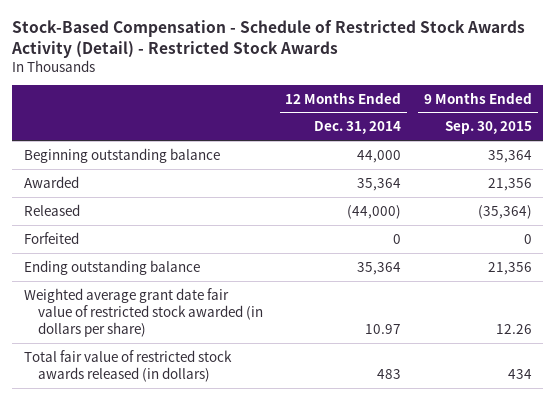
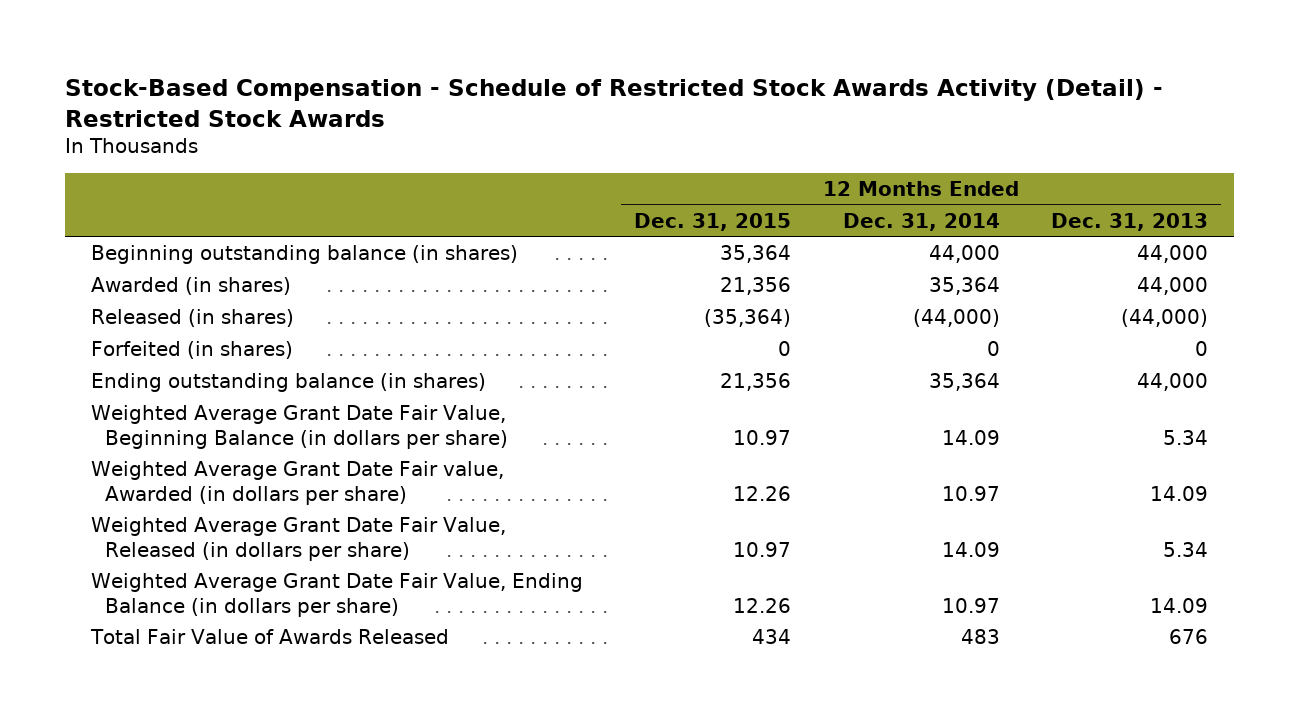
- | 12 Months Ended Dec. 31, 2014 | 9 Months Ended Sep. 30, 2015
+ | 12 Months Ended Dec. 31, 2015 | 12 Months Ended Dec. 31, 2014 | 12 Months Ended Dec. 31, 2013
- Beginning outstanding balance | 44,000 | 35,364
- Awarded | 35,364 | 21,356
- Released | (44,000) | (35,364)
- Forfeited | 0 | 0
- Ending outstanding balance | 35,364 | 21,356
- Weighted average grant date fair value of restricted stock awarded (in dollars per share) | 10.97 | 12.26
- Total fair value of restricted stock awards released (in dollars) | 483 | 434
+ Beginning outstanding balance (in shares) | 35,364 | 44,000 | 44,000
+ Awarded (in shares) | 21,356 | 35,364 | 44,000
+ Released (in shares) | (35,364) | (44,000) | (44,000)
+ Forfeited (in shares) | 0 | 0 | 0
+ Ending outstanding balance (in shares) | 21,356 | 35,364 | 44,000
+ Weighted Average Grant Date Fair Value, Beginning Balance (in dollars per share) | 10.97 | 14.09 | 5.34
+ Weighted Average Grant Date Fair value, Awarded (in dollars per share) | 12.26 | 10.97 | 14.09
+ Weighted Average Grant Date Fair Value, Released (in dollars per share) | 10.97 | 14.09 | 5.34
+ Weighted Average Grant Date Fair Value, Ending Balance (in dollars per share) | 12.26 | 10.97 | 14.09
+ Total Fair Value of Awards Released | 434 | 483 | 676

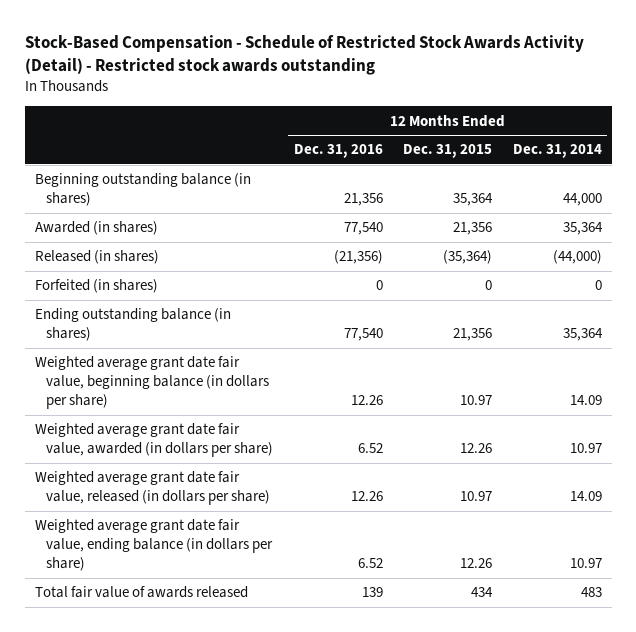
- Stock-Based Compensation - Schedule of Restricted Stock Awards Activity (Detail) - Restricted Stock Awards
+ Stock-Based Compensation - Schedule of Restricted Stock Awards Activity (Detail) - Restricted stock awards outstanding
- | 12 Months Ended Dec. 31, 2015 | 12 Months Ended Dec. 31, 2014 | 12 Months Ended Dec. 31, 2013
+ | 12 Months Ended Dec. 31, 2016 | 12 Months Ended Dec. 31, 2015 | 12 Months Ended Dec. 31, 2014
- Weighted Average Grant Date Fair Value, Beginning Balance (in dollars per share) | 10.97 | 14.09 | 5.34
- Weighted Average Grant Date Fair value, Awarded (in dollars per share) | 12.26 | 10.97 | 14.09
- Weighted Average Grant Date Fair Value, Released (in dollars per share) | 10.97 | 14.09 | 5.34
- Weighted Average Grant Date Fair Value, Ending Balance (in dollars per share) | 12.26 | 10.97 | 14.09
- Total Fair Value of Awards Released | 434 | 483 | 676
+ Weighted average grant date fair value, beginning balance (in dollars per share) | 12.26 | 10.97 | 14.09
+ Weighted average grant date fair value, awarded (in dollars per share) | 6.52 | 12.26 | 10.97
+ Weighted average grant date fair value, released (in dollars per share) | 12.26 | 10.97 | 14.09
+ Weighted average grant date fair value, ending balance (in dollars per share) | 6.52 | 12.26 | 10.97
+ Total fair value of awards released | 139 | 434 | 483

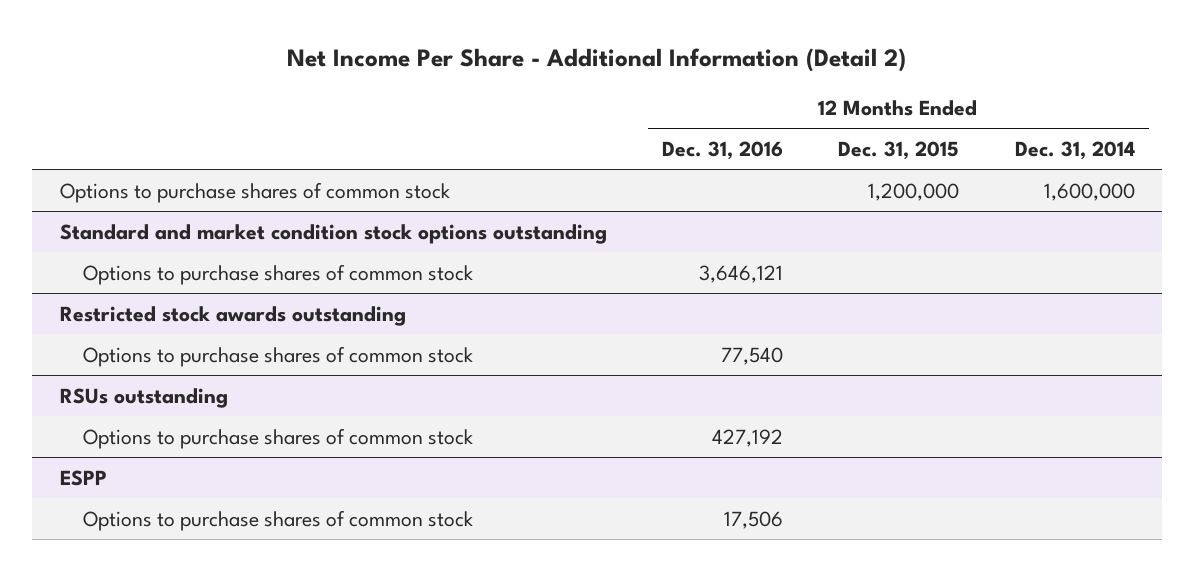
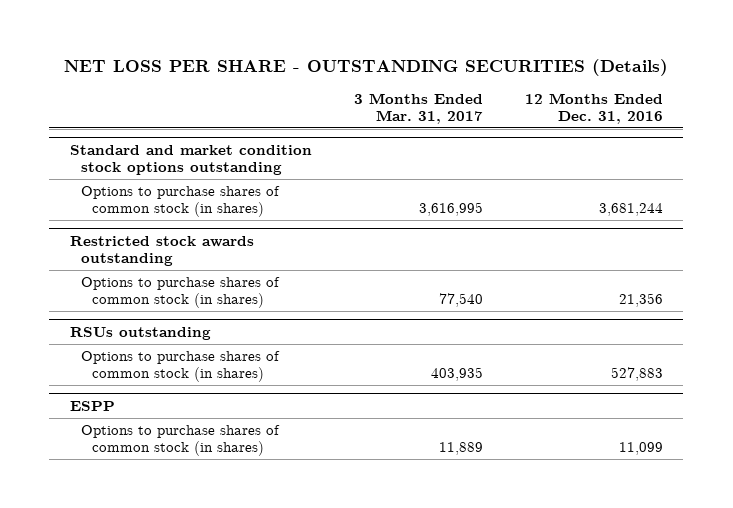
- Net Income Per Share - Additional Information (Detail 2)
+ NET LOSS PER SHARE - OUTSTANDING SECURITIES (Details)
- | 12 Months Ended Dec. 31, 2016 | 12 Months Ended Dec. 31, 2015 | 12 Months Ended Dec. 31, 2014
+ | 3 Months Ended Mar. 31, 2017 | 12 Months Ended Dec. 31, 2016
- Options to purchase shares of common stock | | 1,200,000 | 1,600,000
@ Standard and market condition stock options outstanding
- Options to purchase shares of common stock | 3,646,121 | |
+ Options to purchase shares of common stock (in shares) | 3,616,995 | 3,681,244
@ Restricted stock awards outstanding
- Options to purchase shares of common stock | 77,540 | |
+ Options to purchase shares of common stock (in shares) | 77,540 | 21,356
@ RSUs outstanding
- Options to purchase shares of common stock | 427,192 | |
+ Options to purchase shares of common stock (in shares) | 403,935 | 527,883
@ ESPP
- Options to purchase shares of common stock | 17,506 | |
+ Options to purchase shares of common stock (in shares) | 11,889 | 11,099

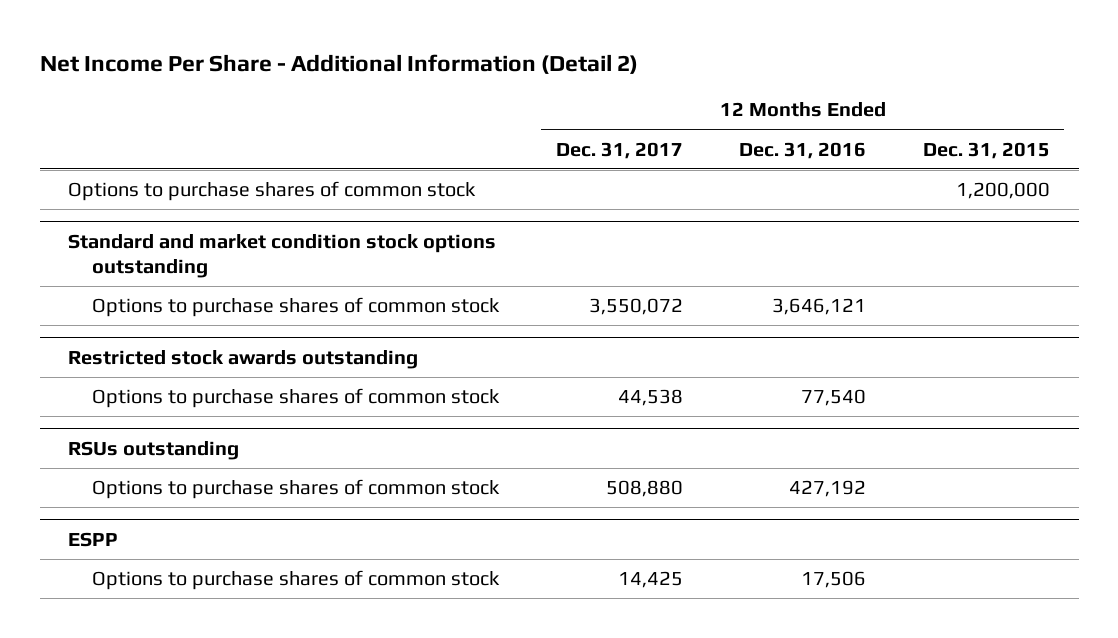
- NET LOSS PER SHARE - OUTSTANDING SECURITIES (Details)
+ Net Income Per Share - Additional Information (Detail 2)
- | 3 Months Ended Mar. 31, 2017 | 12 Months Ended Dec. 31, 2016
+ | 12 Months Ended Dec. 31, 2017 | 12 Months Ended Dec. 31, 2016 | 12 Months Ended Dec. 31, 2015
+ Options to purchase shares of common stock | | | 1,200,000
@ Standard and market condition stock options outstanding
- Options to purchase shares of common stock (in shares) | 3,616,995 | 3,681,244
+ Options to purchase shares of common stock | 3,550,072 | 3,646,121 |
@ Restricted stock awards outstanding
- Options to purchase shares of common stock (in shares) | 77,540 | 21,356
+ Options to purchase shares of common stock | 44,538 | 77,540 |
@ RSUs outstanding
- Options to purchase shares of common stock (in shares) | 403,935 | 527,883
+ Options to purchase shares of common stock | 508,880 | 427,192 |
@ ESPP
- Options to purchase shares of common stock (in shares) | 11,889 | 11,099
+ Options to purchase shares of common stock | 14,425 | 17,506 |

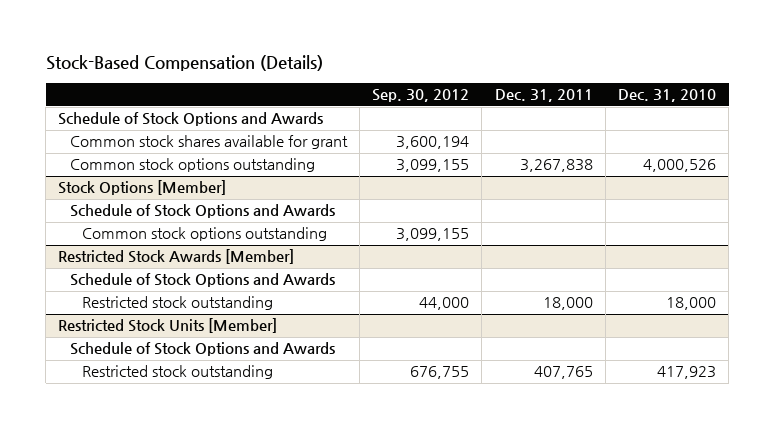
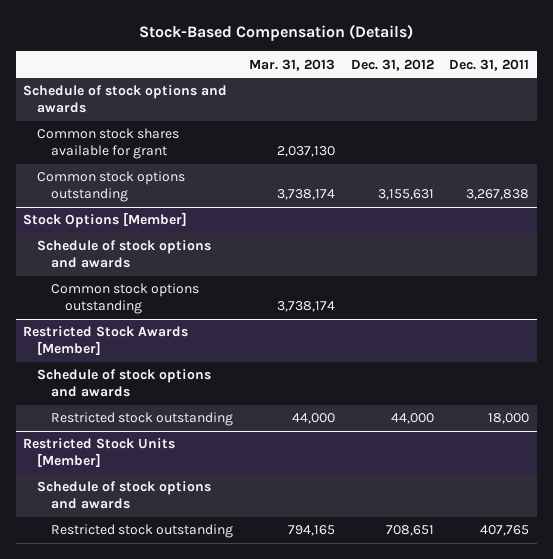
- | Sep. 30, 2012 | Dec. 31, 2011 | Dec. 31, 2010
+ | Mar. 31, 2013 | Dec. 31, 2012 | Dec. 31, 2011
- Schedule of Stock Options and Awards
+ Schedule of stock options and awards
@ Stock Options [Member]
- Schedule of Stock Options and Awards
+ Schedule of stock options and awards
@ Restricted Stock Awards [Member]
- Schedule of Stock Options and Awards
+ Schedule of stock options and awards
@ Restricted Stock Units [Member]
- Schedule of Stock Options and Awards
+ Schedule of stock options and awards

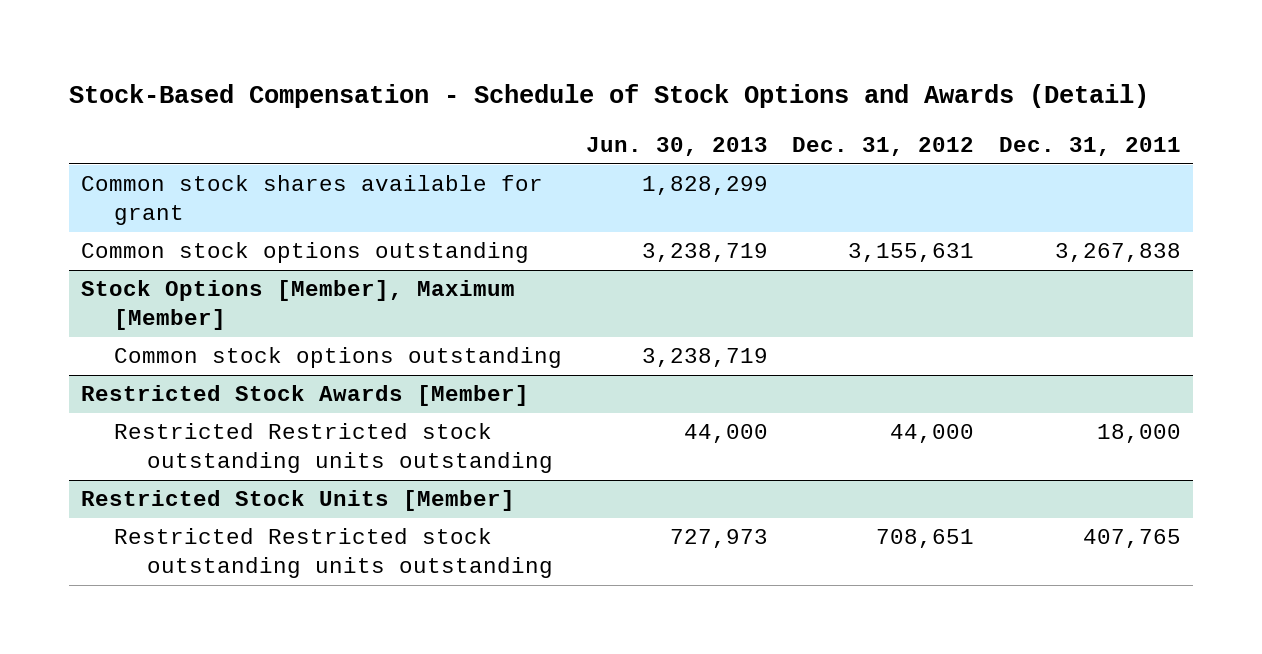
- Stock-Based Compensation (Details)
+ Stock-Based Compensation - Schedule of Stock Options and Awards (Detail)
- | Mar. 31, 2013 | Dec. 31, 2012 | Dec. 31, 2011
+ | Jun. 30, 2013 | Dec. 31, 2012 | Dec. 31, 2011
- Schedule of stock options and awards
- Stock Options [Member]
- Schedule of stock options and awards
+ Stock Options [Member], Maximum [Member]
@ Restricted Stock Awards [Member]
- Schedule of stock options and awards
- Restricted stock outstanding | 44,000 | 44,000 | 18,000
+ Restricted Restricted stock outstanding units outstanding | 44,000 | 44,000 | 18,000
@ Restricted Stock Units [Member]
- Schedule of stock options and awards
- Restricted stock outstanding | 794,165 | 708,651 | 407,765
+ Restricted Restricted stock outstanding units outstanding | 727,973 | 708,651 | 407,765

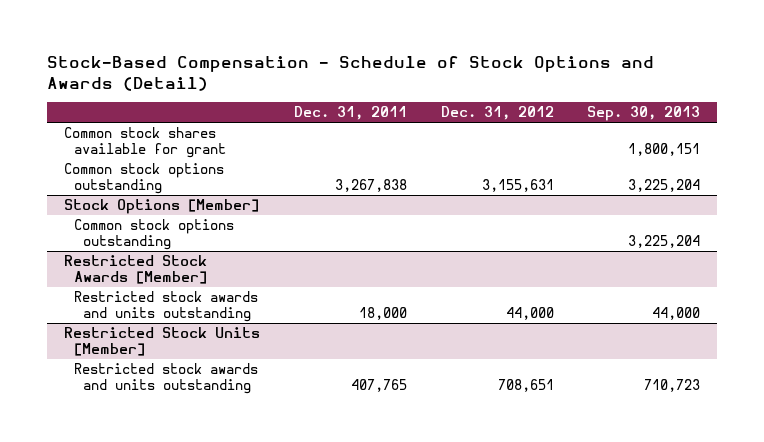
- | Jun. 30, 2013 | Dec. 31, 2012 | Dec. 31, 2011
+ | Dec. 31, 2011 | Dec. 31, 2012 | Sep. 30, 2013
- Stock Options [Member], Maximum [Member]
+ Stock Options [Member]
@ Restricted Stock Awards [Member]
- Restricted Restricted stock outstanding units outstanding | 44,000 | 44,000 | 18,000
+ Restricted stock awards and units outstanding | 18,000 | 44,000 | 44,000
@ Restricted Stock Units [Member]
- Restricted Restricted stock outstanding units outstanding | 727,973 | 708,651 | 407,765
+ Restricted stock awards and units outstanding | 407,765 | 708,651 | 710,723

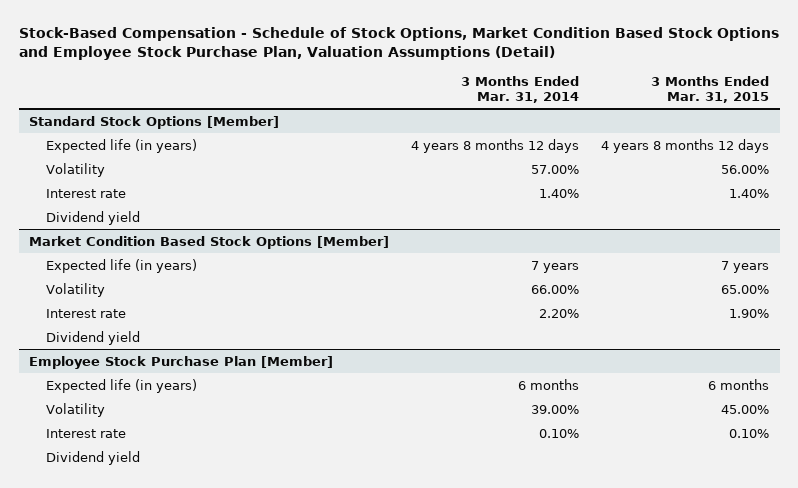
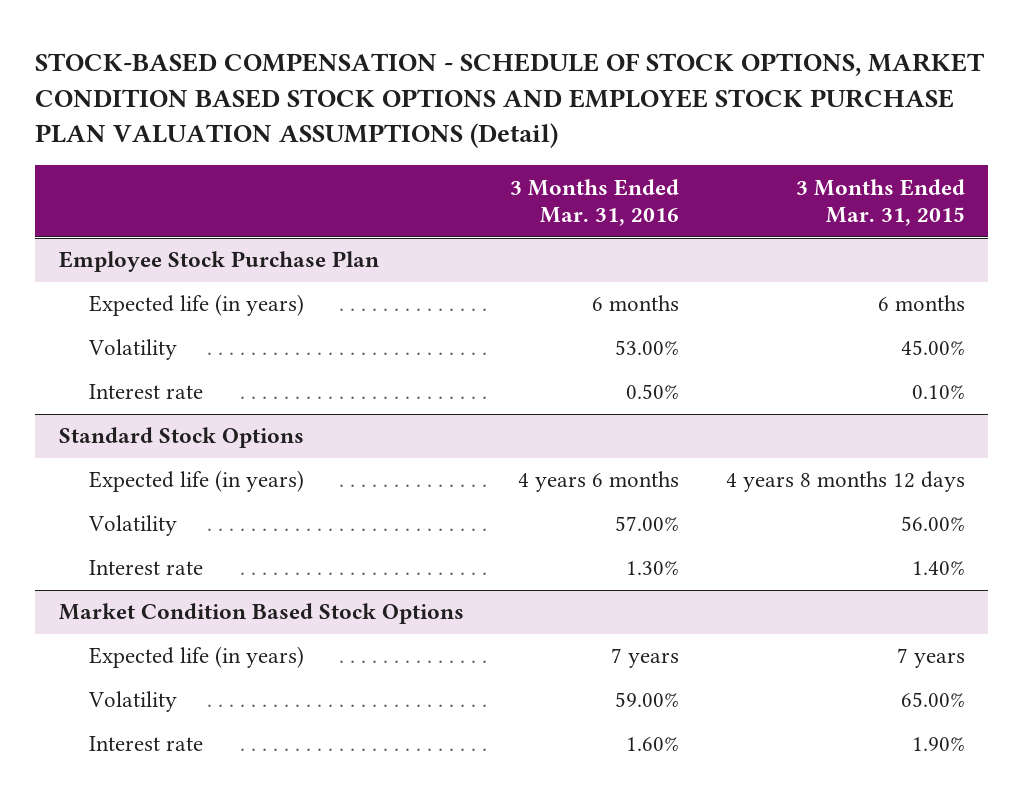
- Stock-Based Compensation - Schedule of Stock Options, Market Condition Based Stock Options and Employee Stock Purchase Plan, Valuation Assumptions (Detail)
+ STOCK-BASED COMPENSATION - SCHEDULE OF STOCK OPTIONS, MARKET CONDITION BASED STOCK OPTIONS AND EMPLOYEE STOCK PURCHASE PLAN VALUATION ASSUMPTIONS (Detail)
- | 3 Months Ended Mar. 31, 2014 | 3 Months Ended Mar. 31, 2015
+ | 3 Months Ended Mar. 31, 2016 | 3 Months Ended Mar. 31, 2015
- Standard Stock Options [Member]
+ Employee Stock Purchase Plan
+ Expected life (in years) | 6 months | 6 months
+ Volatility | 53.00% | 45.00%
+ Interest rate | 0.50% | 0.10%
+ Standard Stock Options
- Dividend yield
- Market Condition Based Stock Options [Member]
+ Market Condition Based Stock Options
- Dividend yield
- Employee Stock Purchase Plan [Member]
- Expected life (in years) | 6 months | 6 months
- Volatility | 39.00% | 45.00%
- Interest rate | 0.10% | 0.10%
- Dividend yield

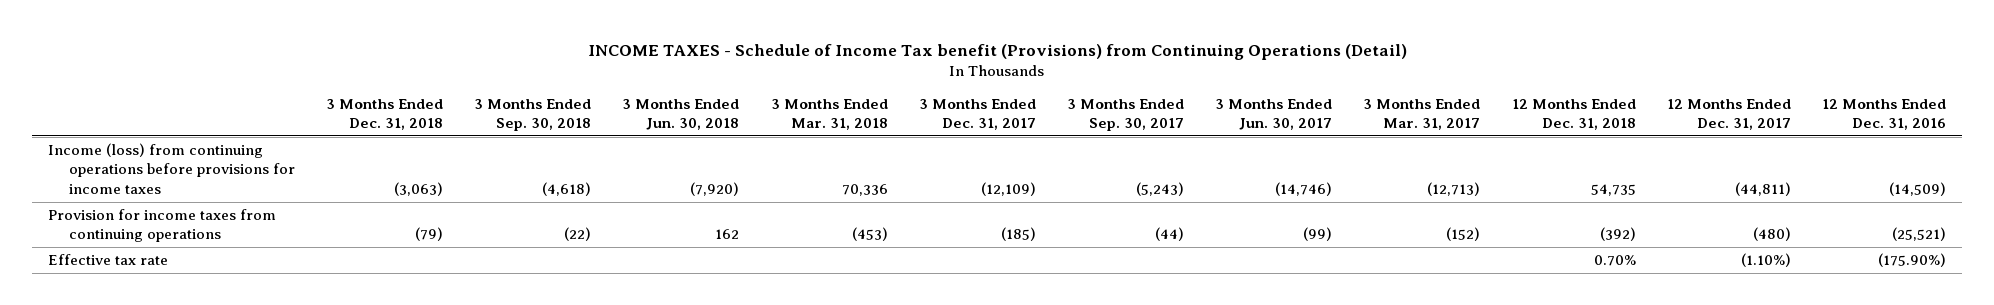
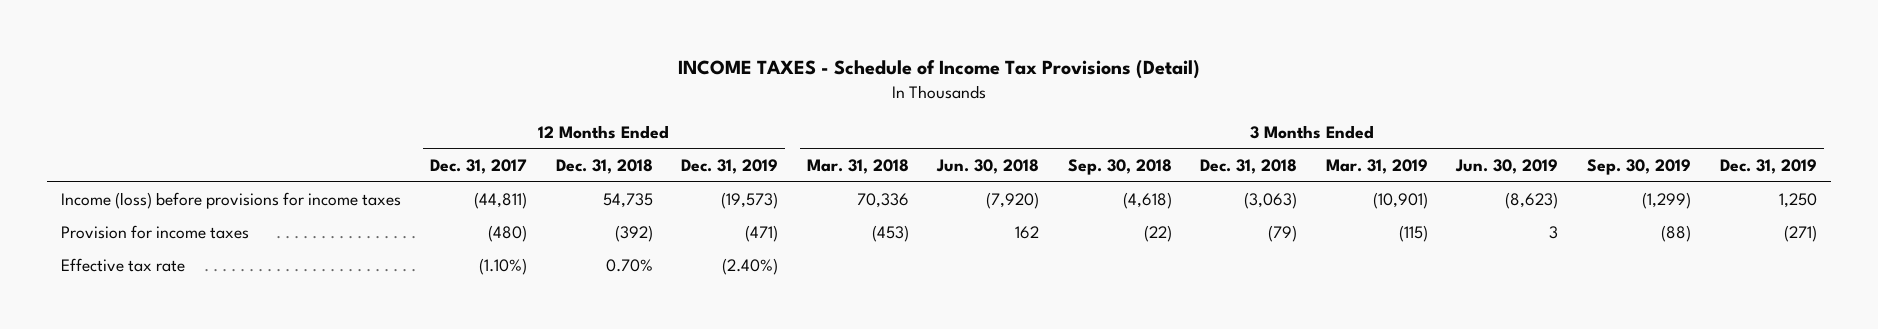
- INCOME TAXES - Schedule of Income Tax benefit (Provisions) from Continuing Operations (Detail)
+ INCOME TAXES - Schedule of Income Tax Provisions (Detail)
- | 3 Months Ended Dec. 31, 2018 | 3 Months Ended Sep. 30, 2018 | 3 Months Ended Jun. 30, 2018 | 3 Months Ended Mar. 31, 2018 | 3 Months Ended Dec. 31, 2017 | 3 Months Ended Sep. 30, 2017 | 3 Months Ended Jun. 30, 2017 | 3 Months Ended Mar. 31, 2017 | 12 Months Ended Dec. 31, 2018 | 12 Months Ended Dec. 31, 2017 | 12 Months Ended Dec. 31, 2016
+ | 12 Months Ended Dec. 31, 2017 | 12 Months Ended Dec. 31, 2018 | 12 Months Ended Dec. 31, 2019 | 3 Months Ended Mar. 31, 2018 | 3 Months Ended Jun. 30, 2018 | 3 Months Ended Sep. 30, 2018 | 3 Months Ended Dec. 31, 2018 | 3 Months Ended Mar. 31, 2019 | 3 Months Ended Jun. 30, 2019 | 3 Months Ended Sep. 30, 2019 | 3 Months Ended Dec. 31, 2019
- Income (loss) from continuing operations before provisions for income taxes | (3,063) | (4,618) | (7,920) | 70,336 | (12,109) | (5,243) | (14,746) | (12,713) | 54,735 | (44,811) | (14,509)
- Provision for income taxes from continuing operations | (79) | (22) | 162 | (453) | (185) | (44) | (99) | (152) | (392) | (480) | (25,521)
+ Income (loss) before provisions for income taxes | (44,811) | 54,735 | (19,573) | 70,336 | (7,920) | (4,618) | (3,063) | (10,901) | (8,623) | (1,299) | 1,250
+ Provision for income taxes | (480) | (392) | (471) | (453) | 162 | (22) | (79) | (115) | 3 | (88) | (271)

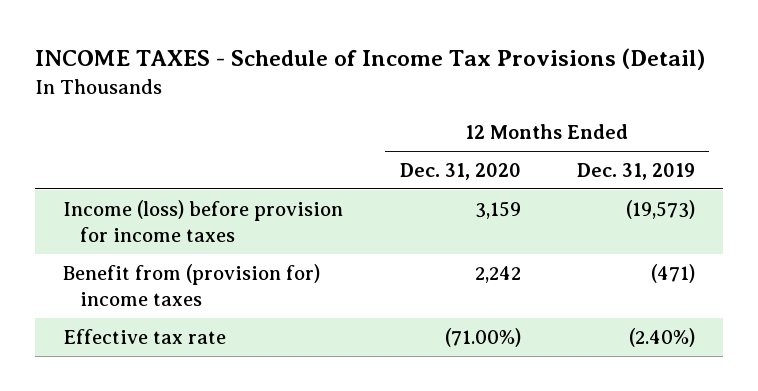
- | 12 Months Ended Dec. 31, 2017 | 12 Months Ended Dec. 31, 2018 | 12 Months Ended Dec. 31, 2019 | 3 Months Ended Mar. 31, 2018 | 3 Months Ended Jun. 30, 2018 | 3 Months Ended Sep. 30, 2018 | 3 Months Ended Dec. 31, 2018 | 3 Months Ended Mar. 31, 2019 | 3 Months Ended Jun. 30, 2019 | 3 Months Ended Sep. 30, 2019 | 3 Months Ended Dec. 31, 2019
+ | 12 Months Ended Dec. 31, 2020 | 12 Months Ended Dec. 31, 2019
- Income (loss) before provisions for income taxes | (44,811) | 54,735 | (19,573) | 70,336 | (7,920) | (4,618) | (3,063) | (10,901) | (8,623) | (1,299) | 1,250
- Provision for income taxes | (480) | (392) | (471) | (453) | 162 | (22) | (79) | (115) | 3 | (88) | (271)
+ Income (loss) before provision for income taxes | 3,159 | (19,573)
+ Benefit from (provision for) income taxes | 2,242 | (471)

